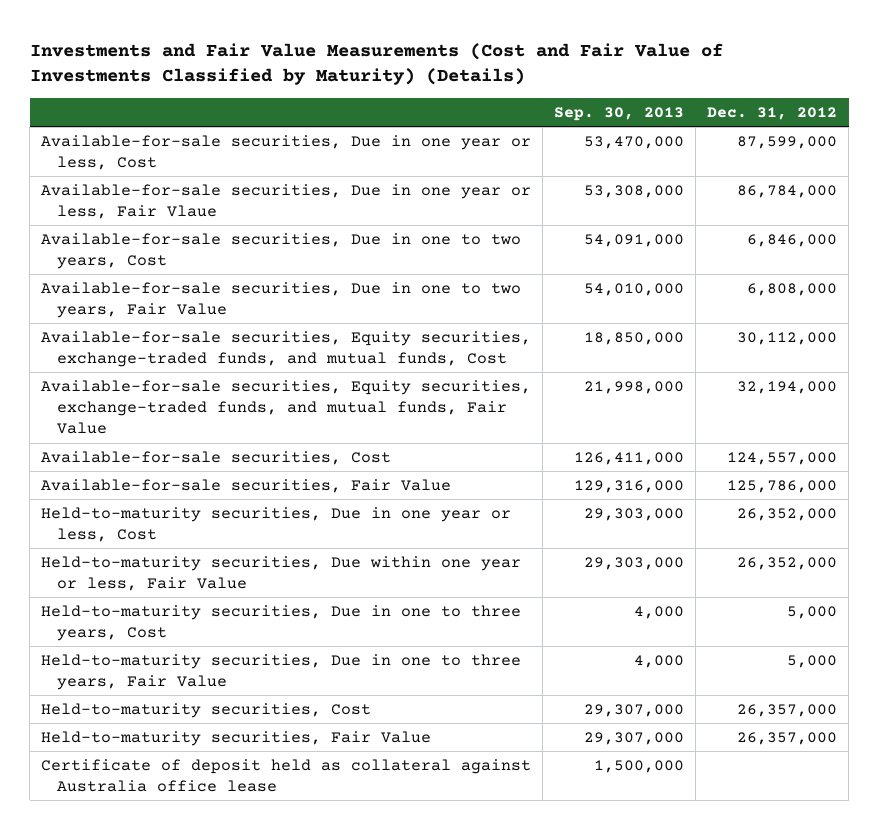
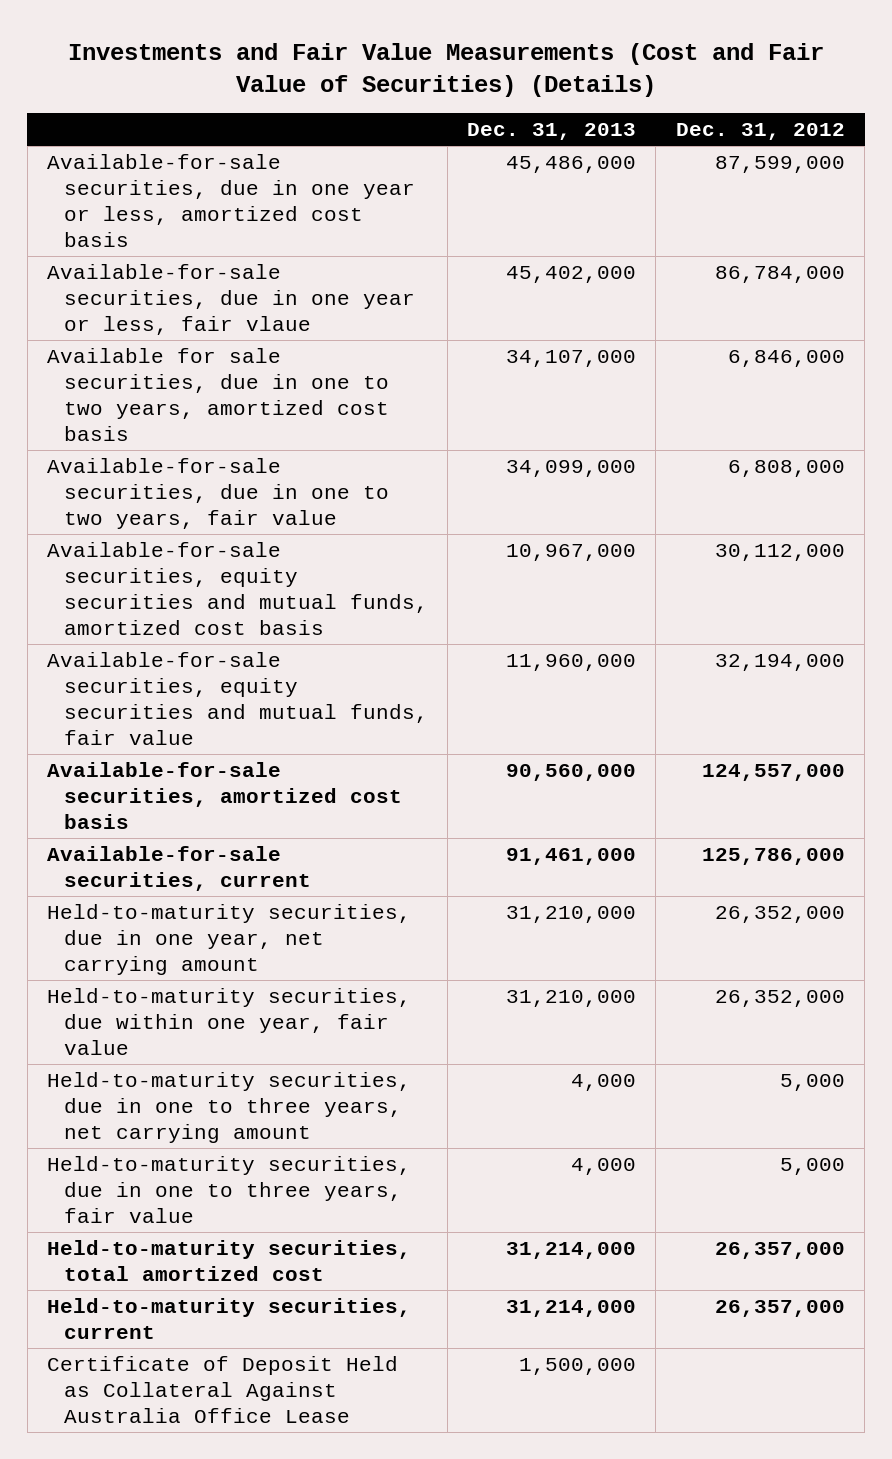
- Investments and Fair Value Measurements (Cost and Fair Value of Investments Classified by Maturity) (Details)
+ Investments and Fair Value Measurements (Cost and Fair Value of Securities) (Details)
- | Sep. 30, 2013 | Dec. 31, 2012
+ | Dec. 31, 2013 | Dec. 31, 2012
- Available-for-sale securities, Due in one year or less, Cost | 53,470,000 | 87,599,000
- Available-for-sale securities, Due in one year or less, Fair Vlaue | 53,308,000 | 86,784,000
- Available-for-sale securities, Due in one to two years, Cost | 54,091,000 | 6,846,000
- Available-for-sale securities, Due in one to two years, Fair Value | 54,010,000 | 6,808,000
- Available-for-sale securities, Equity securities, exchange-traded funds, and mutual funds, Cost | 18,850,000 | 30,112,000
- Available-for-sale securities, Equity securities, exchange-traded funds, and mutual funds, Fair Value | 21,998,000 | 32,194,000
- Available-for-sale securities, Cost | 126,411,000 | 124,557,000
- Available-for-sale securities, Fair Value | 129,316,000 | 125,786,000
- Held-to-maturity securities, Due in one year or less, Cost | 29,303,000 | 26,352,000
- Held-to-maturity securities, Due within one year or less, Fair Value | 29,303,000 | 26,352,000
- Held-to-maturity securities, Due in one to three years, Cost | 4,000 | 5,000
- Held-to-maturity securities, Due in one to three years, Fair Value | 4,000 | 5,000
- Held-to-maturity securities, Cost | 29,307,000 | 26,357,000
- Held-to-maturity securities, Fair Value | 29,307,000 | 26,357,000
- Certificate of deposit held as collateral against Australia office lease | 1,500,000 |
+ Available-for-sale securities, due in one year or less, amortized cost basis | 45,486,000 | 87,599,000
+ Available-for-sale securities, due in one year or less, fair vlaue | 45,402,000 | 86,784,000
+ Available for sale securities, due in one to two years, amortized cost basis | 34,107,000 | 6,846,000
+ Available-for-sale securities, due in one to two years, fair value | 34,099,000 | 6,808,000
+ Available-for-sale securities, equity securities and mutual funds, amortized cost basis | 10,967,000 | 30,112,000
+ Available-for-sale securities, equity securities and mutual funds, fair value | 11,960,000 | 32,194,000
+ Available-for-sale securities, amortized cost basis | 90,560,000 | 124,557,000
+ Available-for-sale securities, current | 91,461,000 | 125,786,000
+ Held-to-maturity securities, due in one year, net carrying amount | 31,210,000 | 26,352,000
+ Held-to-maturity securities, due within one year, fair value | 31,210,000 | 26,352,000
+ Held-to-maturity securities, due in one to three years, net carrying amount | 4,000 | 5,000
+ Held-to-maturity securities, due in one to three years, fair value | 4,000 | 5,000
+ Held-to-maturity securities, total amortized cost | 31,214,000 | 26,357,000
+ Held-to-maturity securities, current | 31,214,000 | 26,357,000
+ Certificate of Deposit Held as Collateral Against Australia Office Lease | 1,500,000 |

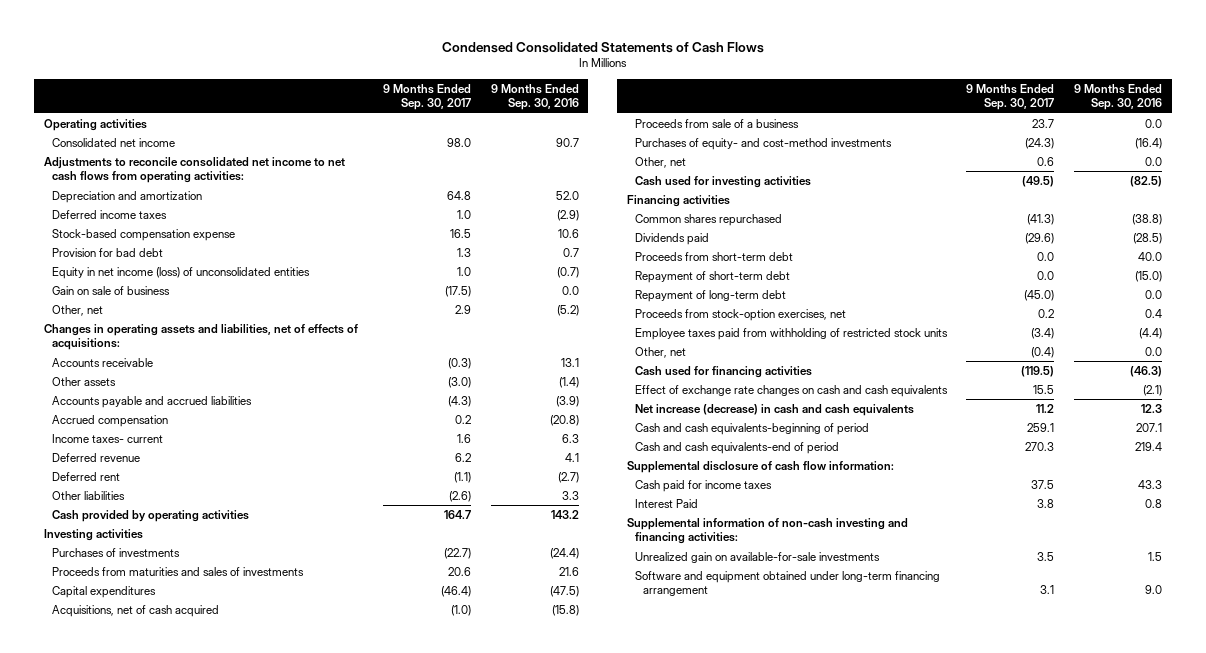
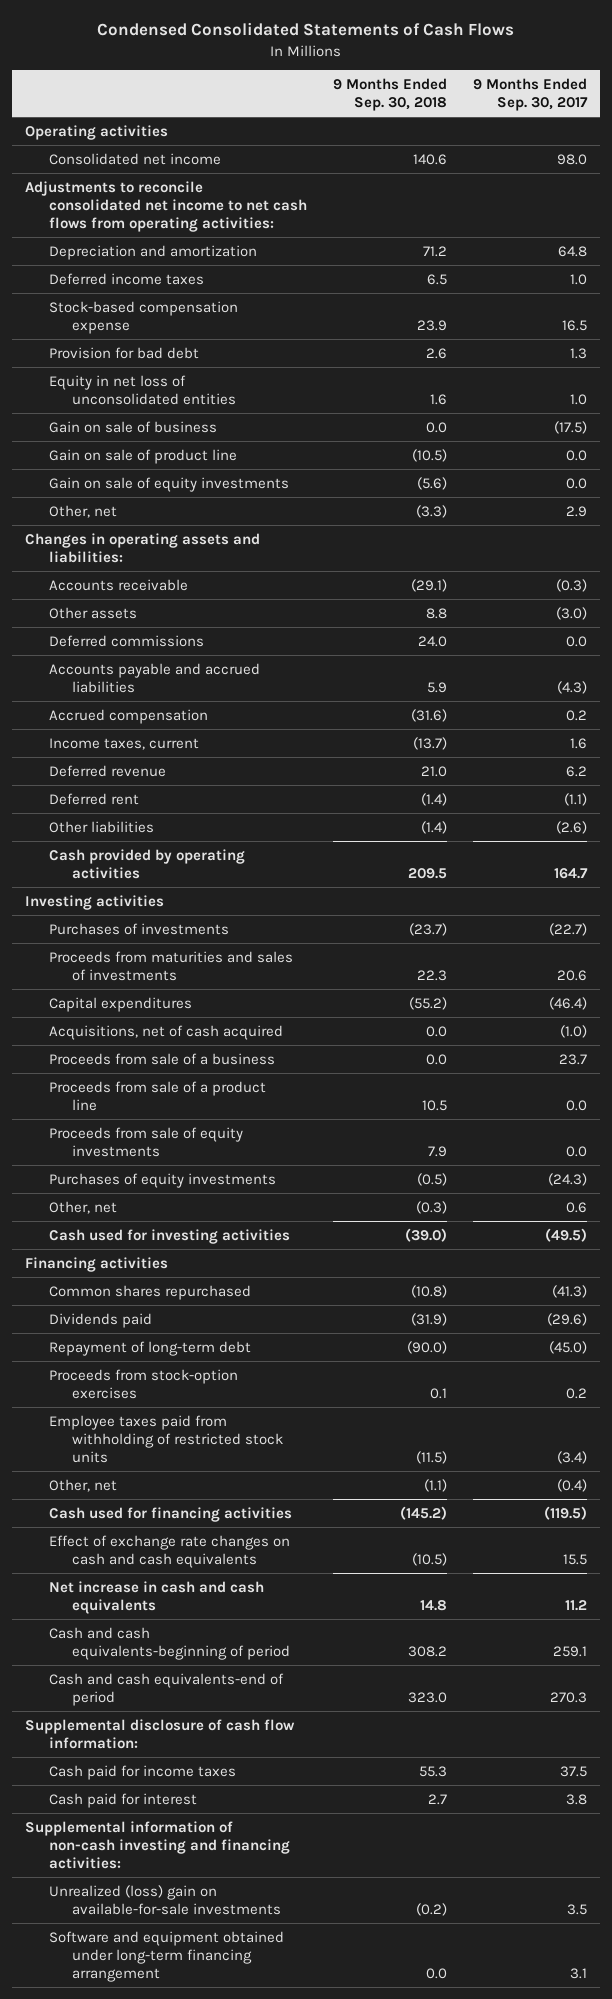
- | 9 Months Ended Sep. 30, 2017 | 9 Months Ended Sep. 30, 2016
+ | 9 Months Ended Sep. 30, 2018 | 9 Months Ended Sep. 30, 2017
- Equity in net income (loss) of unconsolidated entities | 1.0 | (0.7)
+ Equity in net loss of unconsolidated entities | 1.6 | 1.0
+ Gain on sale of product line | (10.5) | 0.0
+ Gain on sale of equity investments | (5.6) | 0.0
- Changes in operating assets and liabilities, net of effects of acquisitions:
+ Changes in operating assets and liabilities:
+ Deferred commissions | 24.0 | 0.0
- Income taxes- current | 1.6 | 6.3
+ Income taxes, current | (13.7) | 1.6
- Purchases of equity- and cost-method investments | (24.3) | (16.4)
+ Proceeds from sale of a product line | 10.5 | 0.0
+ Proceeds from sale of equity investments | 7.9 | 0.0
+ Purchases of equity investments | (0.5) | (24.3)
- Proceeds from short-term debt | 0.0 | 40.0
- Repayment of short-term debt | 0.0 | (15.0)
- Proceeds from stock-option exercises, net | 0.2 | 0.4
+ Proceeds from stock-option exercises | 0.1 | 0.2
- Net increase (decrease) in cash and cash equivalents | 11.2 | 12.3
+ Net increase in cash and cash equivalents | 14.8 | 11.2
- Interest Paid | 3.8 | 0.8
+ Cash paid for interest | 2.7 | 3.8
- Unrealized gain on available-for-sale investments | 3.5 | 1.5
+ Unrealized (loss) gain on available-for-sale investments | (0.2) | 3.5

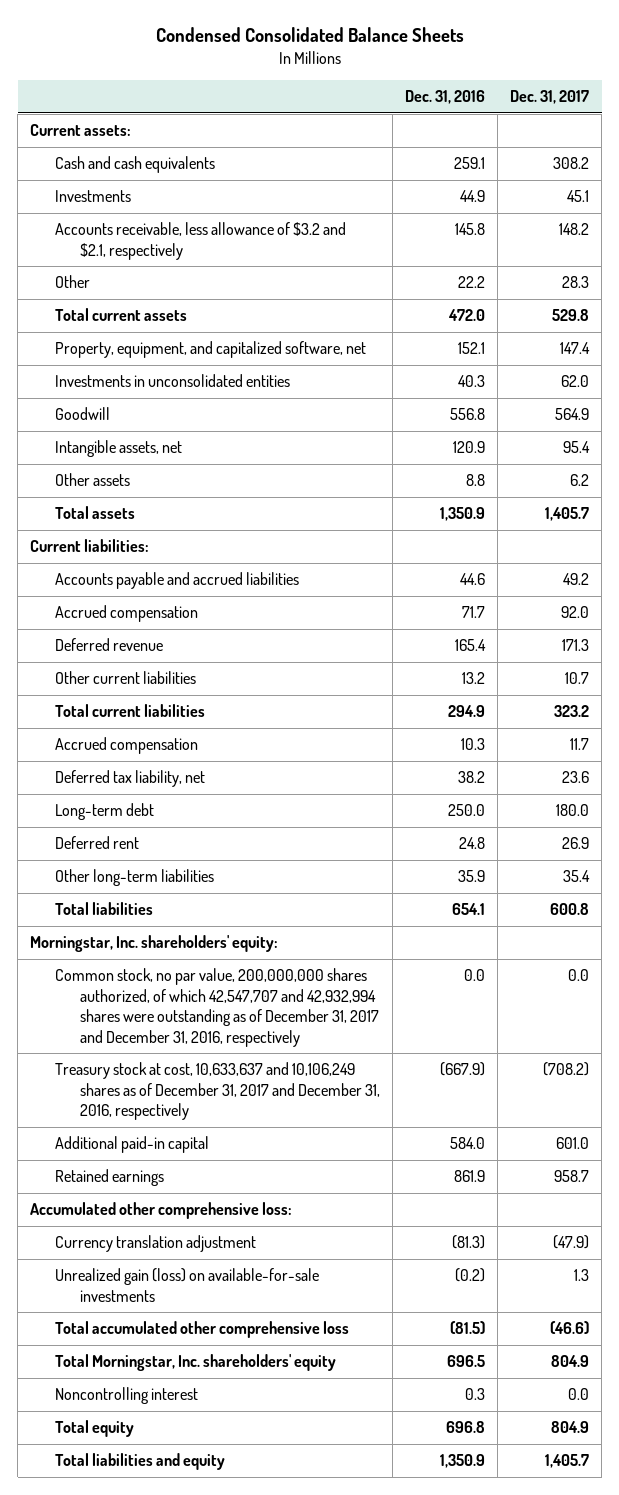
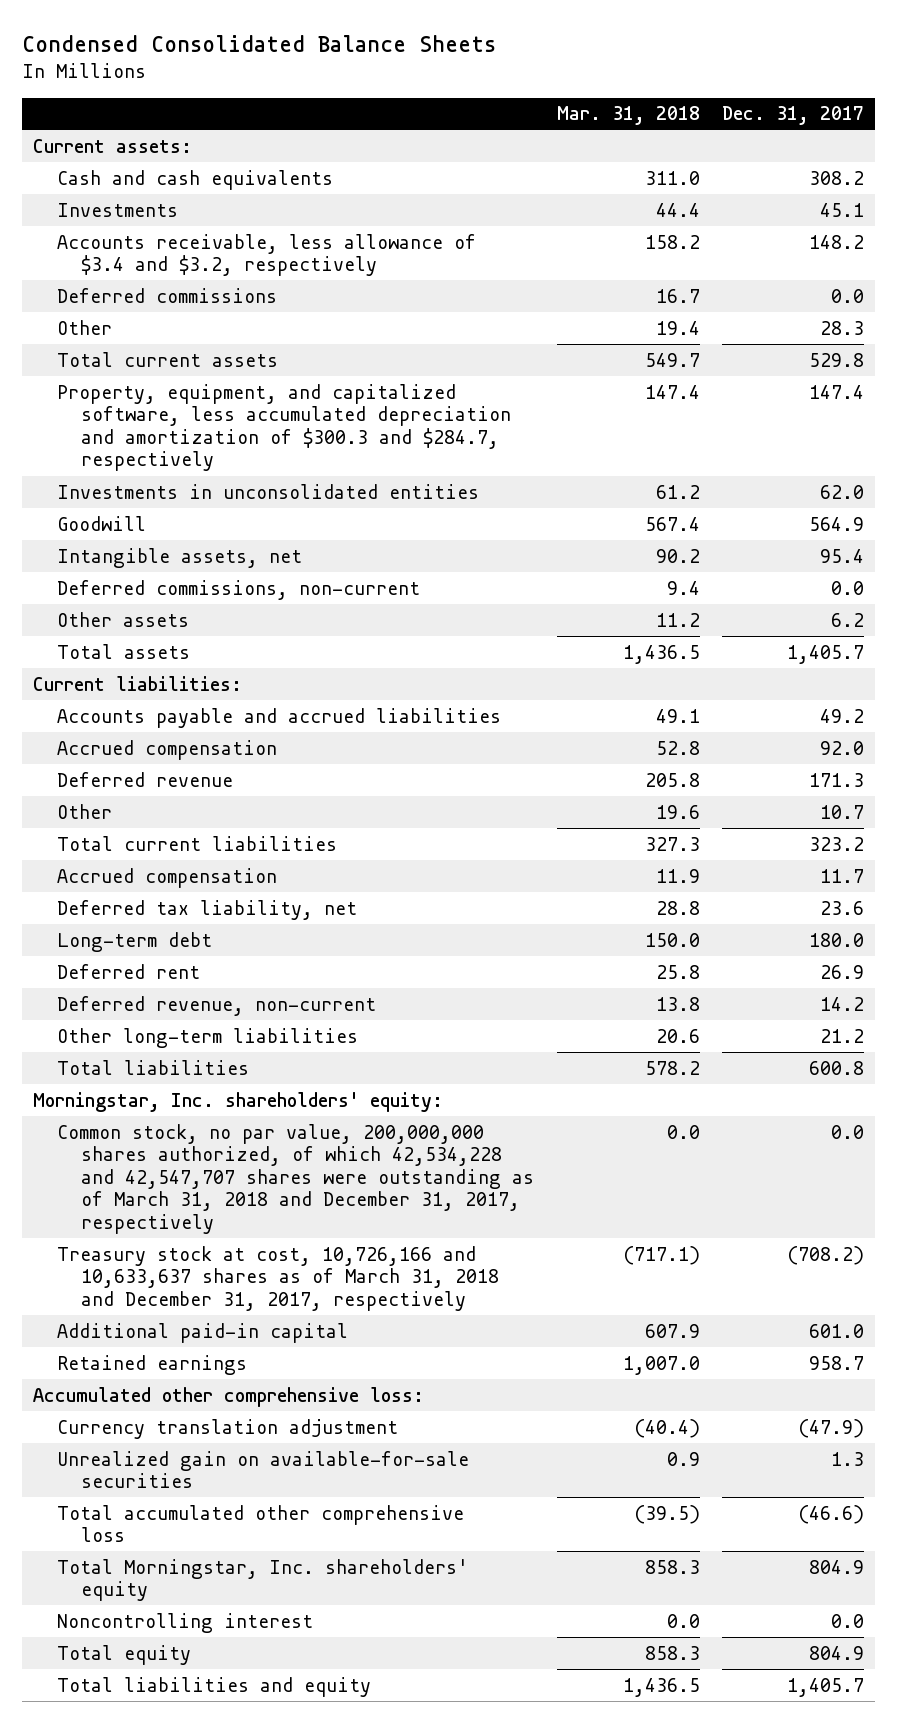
- | Dec. 31, 2016 | Dec. 31, 2017
+ | Mar. 31, 2018 | Dec. 31, 2017
- Accounts receivable, less allowance of $3.2 and $2.1, respectively | 145.8 | 148.2
+ Accounts receivable, less allowance of $3.4 and $3.2, respectively | 158.2 | 148.2
+ Deferred commissions | 16.7 | 0.0
- Property, equipment, and capitalized software, net | 152.1 | 147.4
+ Property, equipment, and capitalized software, less accumulated depreciation and amortization of $300.3 and $284.7, respectively | 147.4 | 147.4
+ Deferred commissions, non-current | 9.4 | 0.0
- Other current liabilities | 13.2 | 10.7
+ Other | 19.6 | 10.7
- Other long-term liabilities | 35.9 | 35.4
+ Deferred revenue, non-current | 13.8 | 14.2
+ Other long-term liabilities | 20.6 | 21.2
- Common stock, no par value, 200,000,000 shares authorized, of which 42,547,707 and 42,932,994 shares were outstanding as of December 31, 2017 and December 31, 2016, respectively | 0.0 | 0.0
- Treasury stock at cost, 10,633,637 and 10,106,249 shares as of December 31, 2017 and December 31, 2016, respectively | (667.9) | (708.2)
+ Common stock, no par value, 200,000,000 shares authorized, of which 42,534,228 and 42,547,707 shares were outstanding as of March 31, 2018 and December 31, 2017, respectively | 0.0 | 0.0
+ Treasury stock at cost, 10,726,166 and 10,633,637 shares as of March 31, 2018 and December 31, 2017, respectively | (717.1) | (708.2)
- Unrealized gain (loss) on available-for-sale investments | (0.2) | 1.3
+ Unrealized gain on available-for-sale securities | 0.9 | 1.3

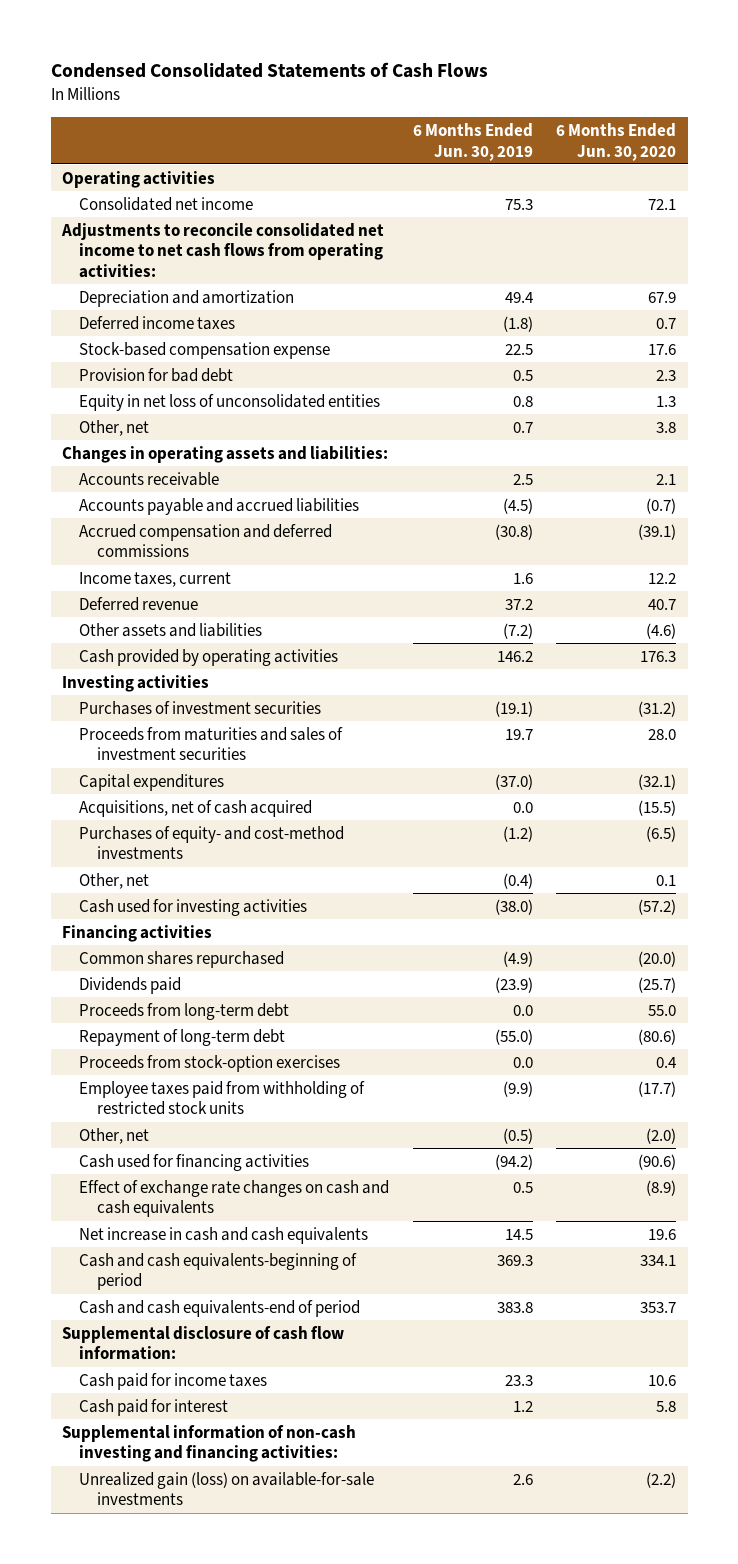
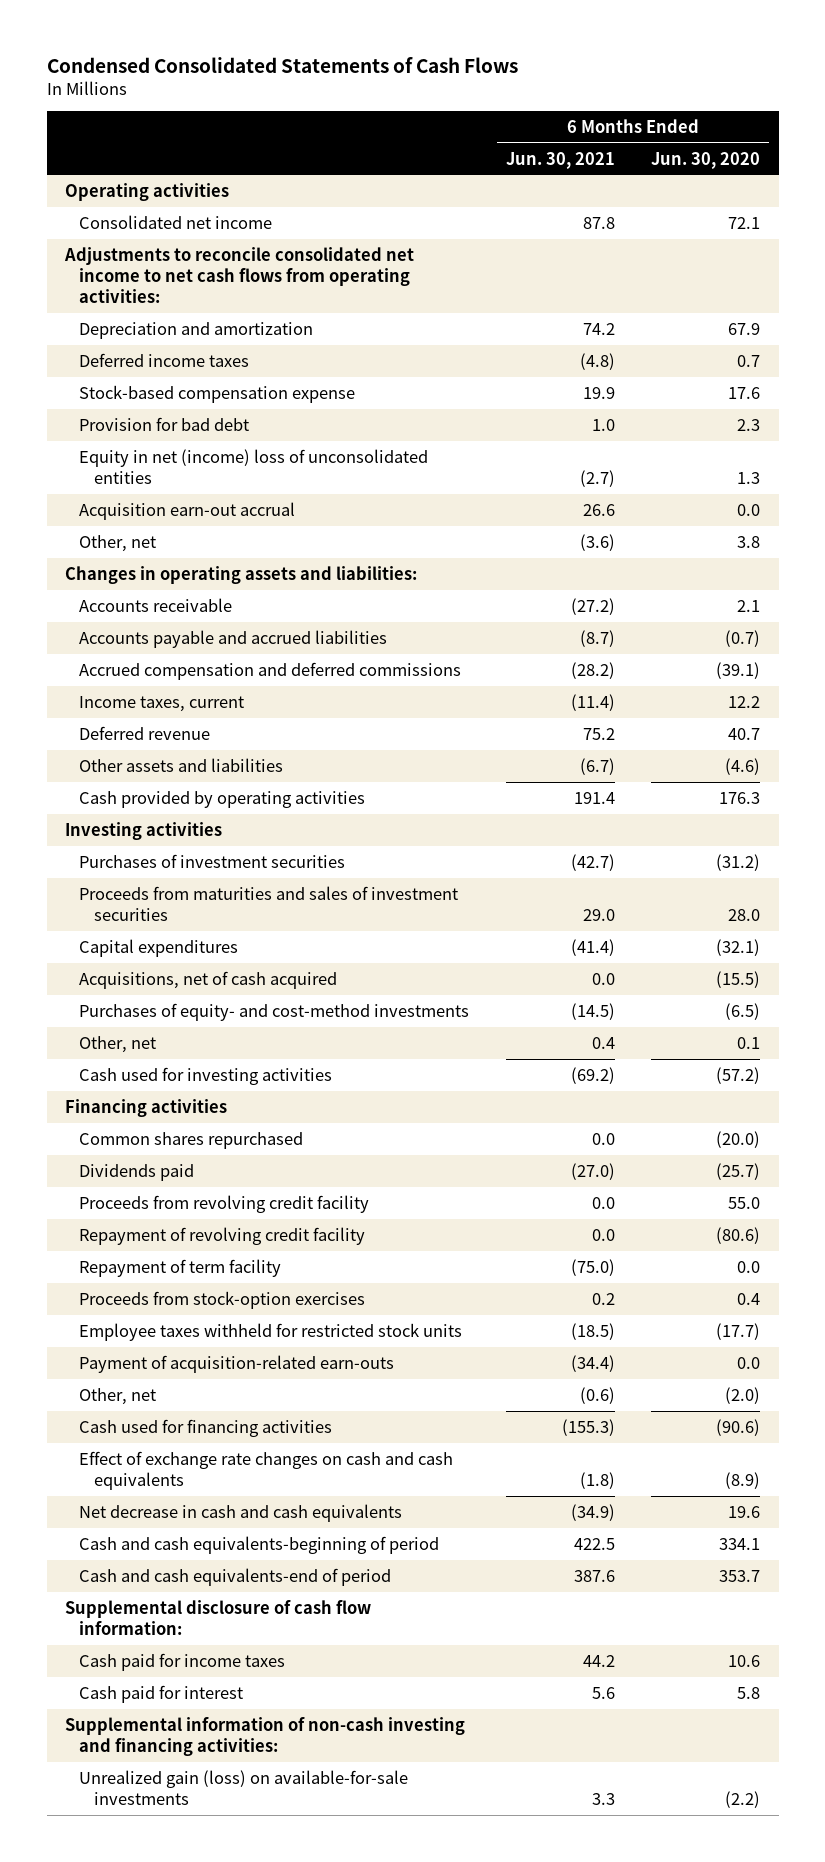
- | 6 Months Ended Jun. 30, 2019 | 6 Months Ended Jun. 30, 2020
+ | 6 Months Ended Jun. 30, 2021 | 6 Months Ended Jun. 30, 2020
- Equity in net loss of unconsolidated entities | 0.8 | 1.3
+ Equity in net (income) loss of unconsolidated entities | (2.7) | 1.3
+ Acquisition earn-out accrual | 26.6 | 0.0
- Proceeds from long-term debt | 0.0 | 55.0
- Repayment of long-term debt | (55.0) | (80.6)
+ Proceeds from revolving credit facility | 0.0 | 55.0
+ Repayment of revolving credit facility | 0.0 | (80.6)
+ Repayment of term facility | (75.0) | 0.0
- Employee taxes paid from withholding of restricted stock units | (9.9) | (17.7)
+ Employee taxes withheld for restricted stock units | (18.5) | (17.7)
+ Payment of acquisition-related earn-outs | (34.4) | 0.0
- Net increase in cash and cash equivalents | 14.5 | 19.6
+ Net decrease in cash and cash equivalents | (34.9) | 19.6

